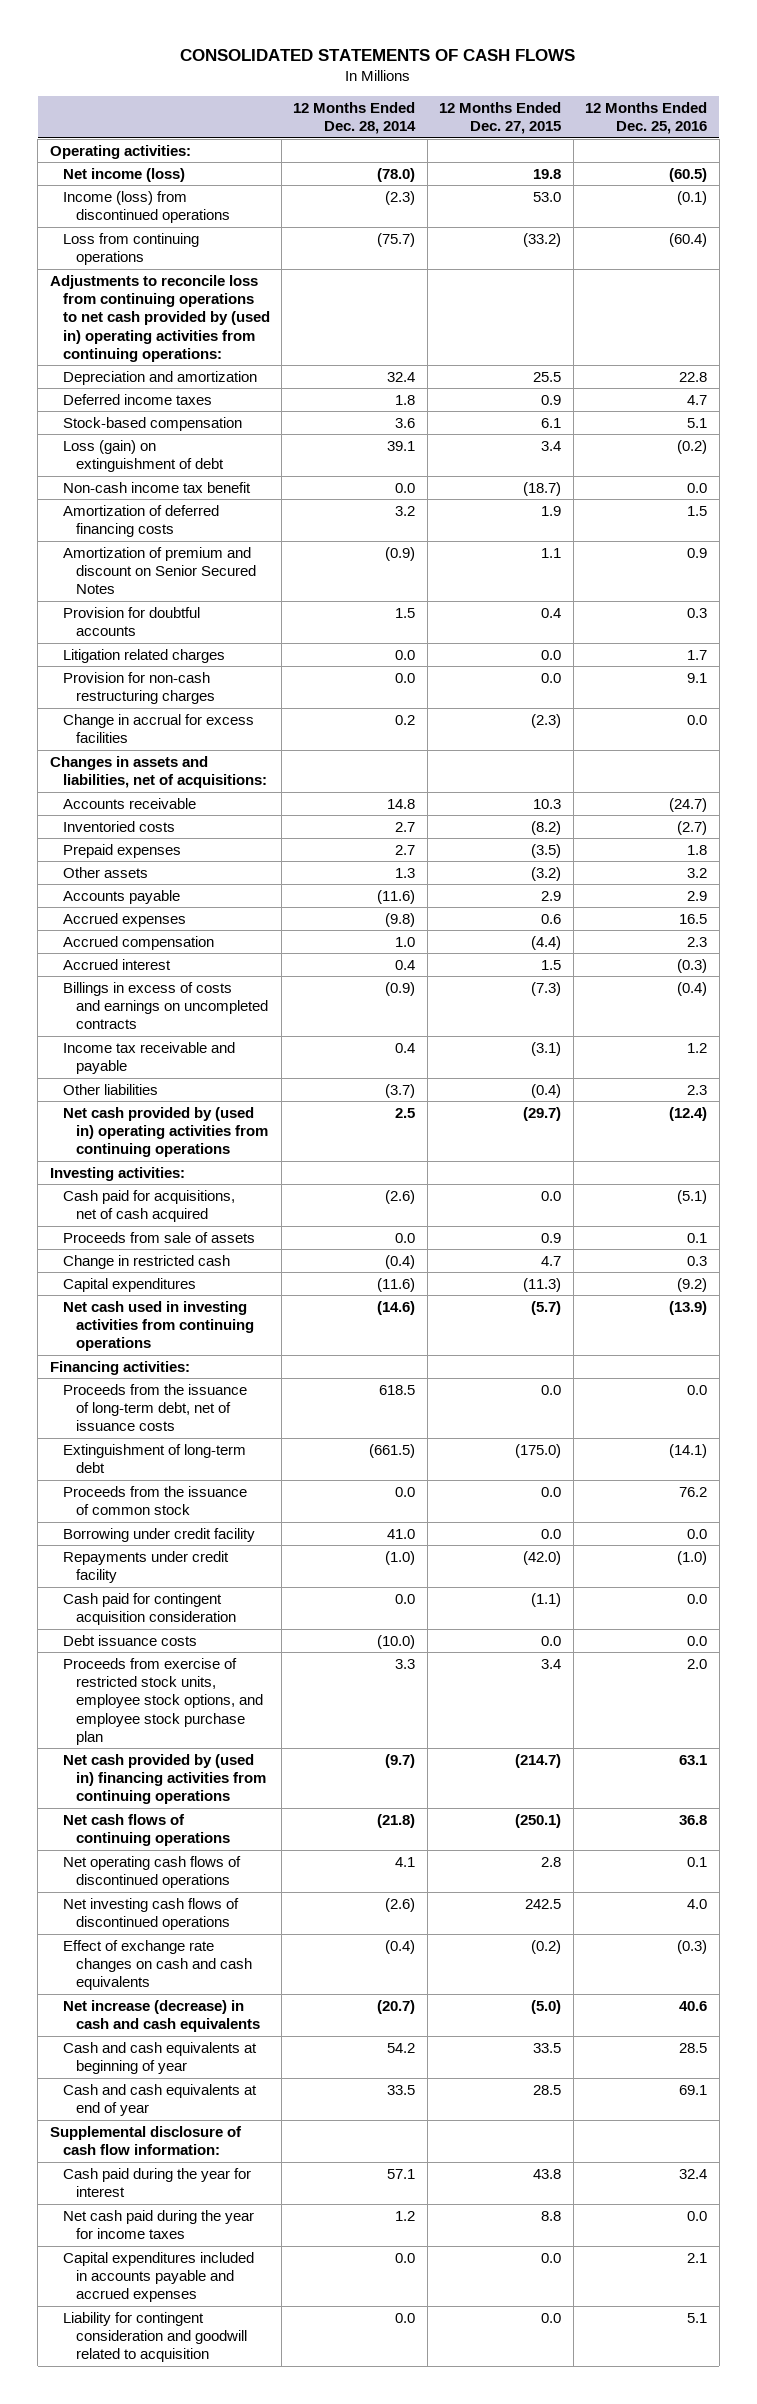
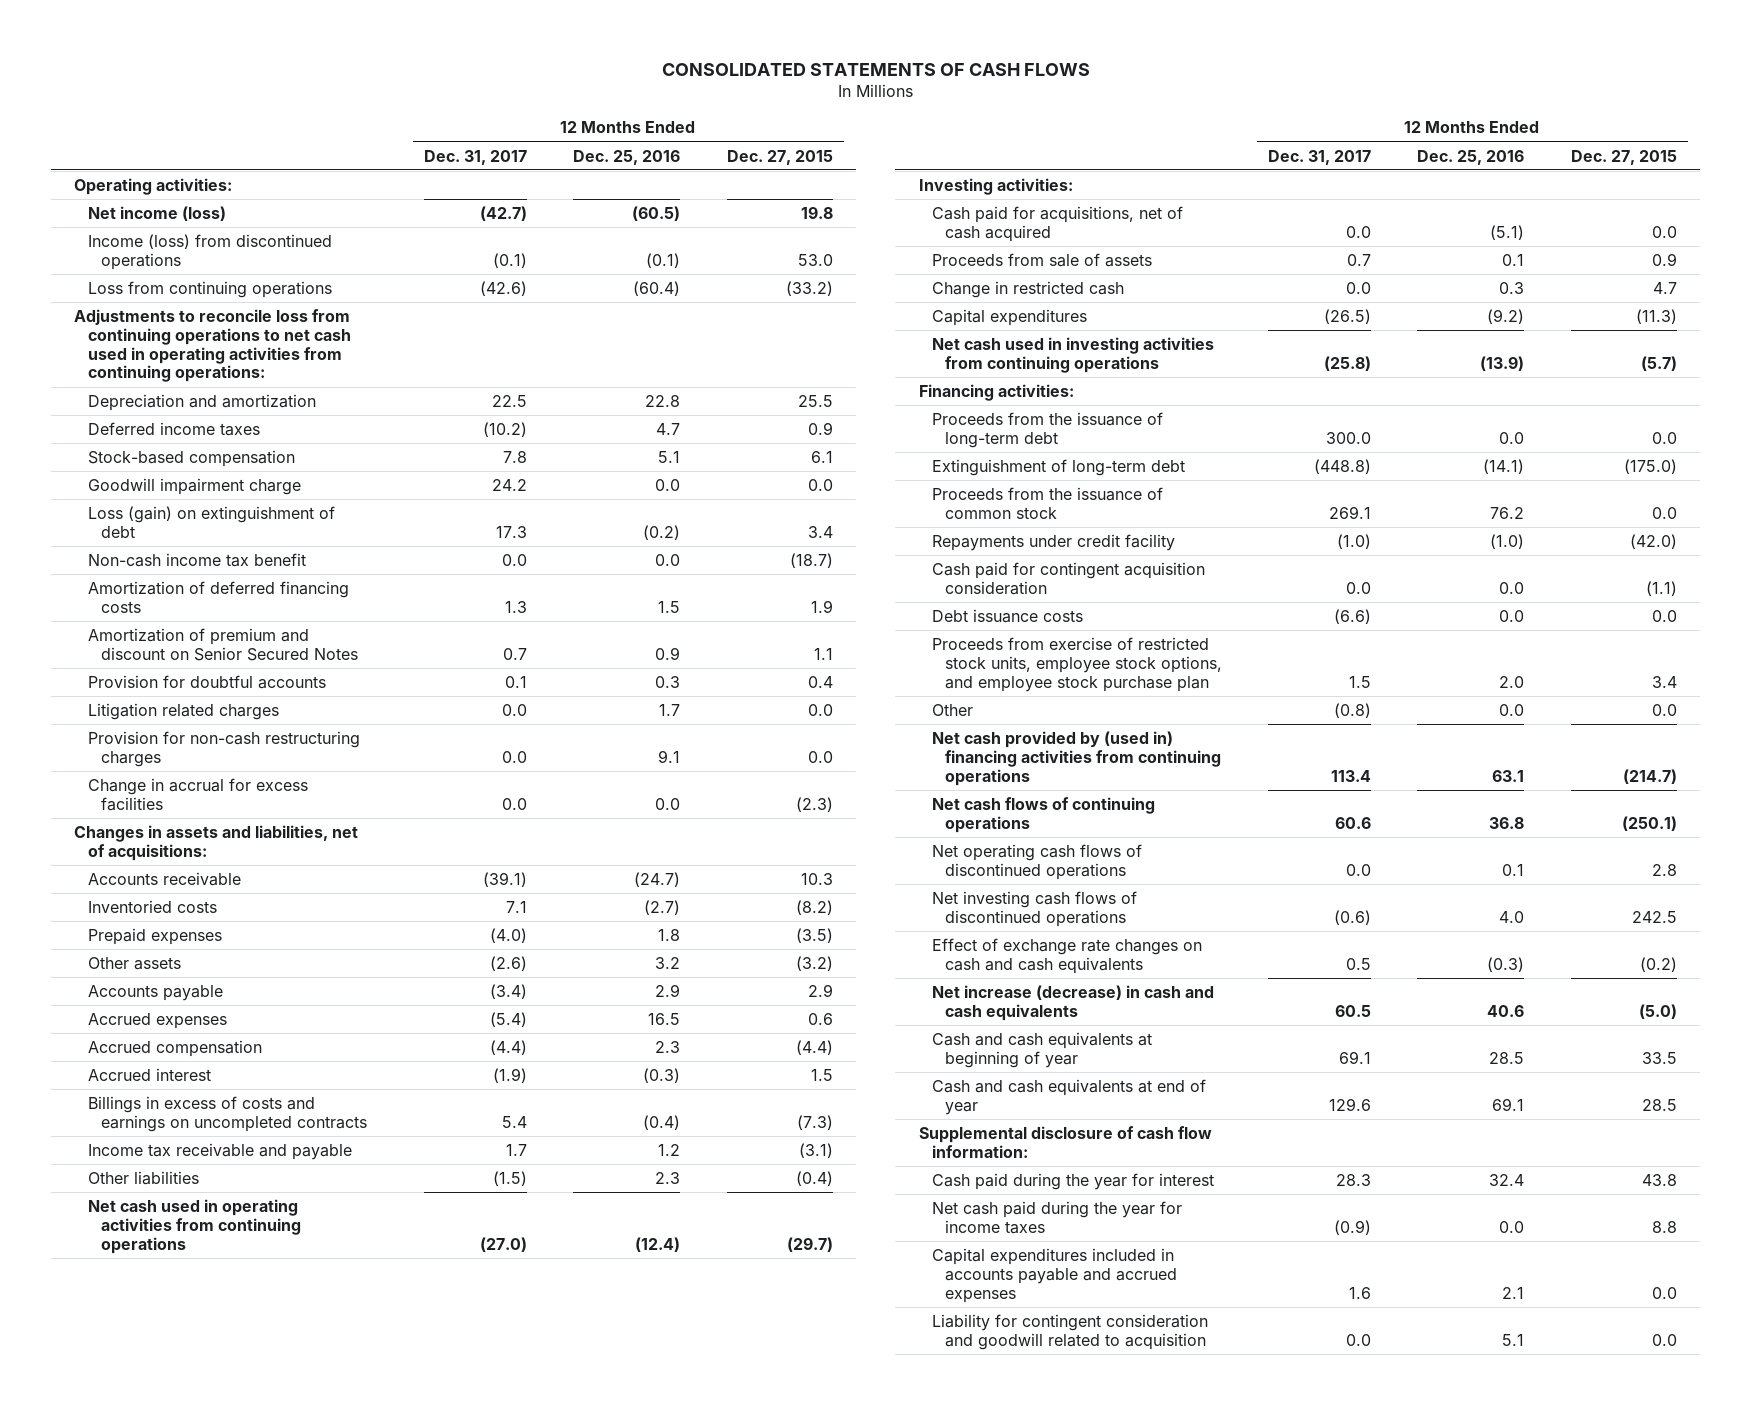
- | 12 Months Ended Dec. 28, 2014 | 12 Months Ended Dec. 27, 2015 | 12 Months Ended Dec. 25, 2016
+ | 12 Months Ended Dec. 31, 2017 | 12 Months Ended Dec. 25, 2016 | 12 Months Ended Dec. 27, 2015
- Adjustments to reconcile loss from continuing operations to net cash provided by (used in) operating activities from continuing operations:
+ Adjustments to reconcile loss from continuing operations to net cash used in operating activities from continuing operations:
+ Goodwill impairment charge | 24.2 | 0.0 | 0.0
- Net cash provided by (used in) operating activities from continuing operations | 2.5 | (29.7) | (12.4)
+ Net cash used in operating activities from continuing operations | (27.0) | (12.4) | (29.7)
- Proceeds from the issuance of long-term debt, net of issuance costs | 618.5 | 0.0 | 0.0
+ Proceeds from the issuance of long-term debt | 300.0 | 0.0 | 0.0
- Borrowing under credit facility | 41.0 | 0.0 | 0.0
+ Other | (0.8) | 0.0 | 0.0

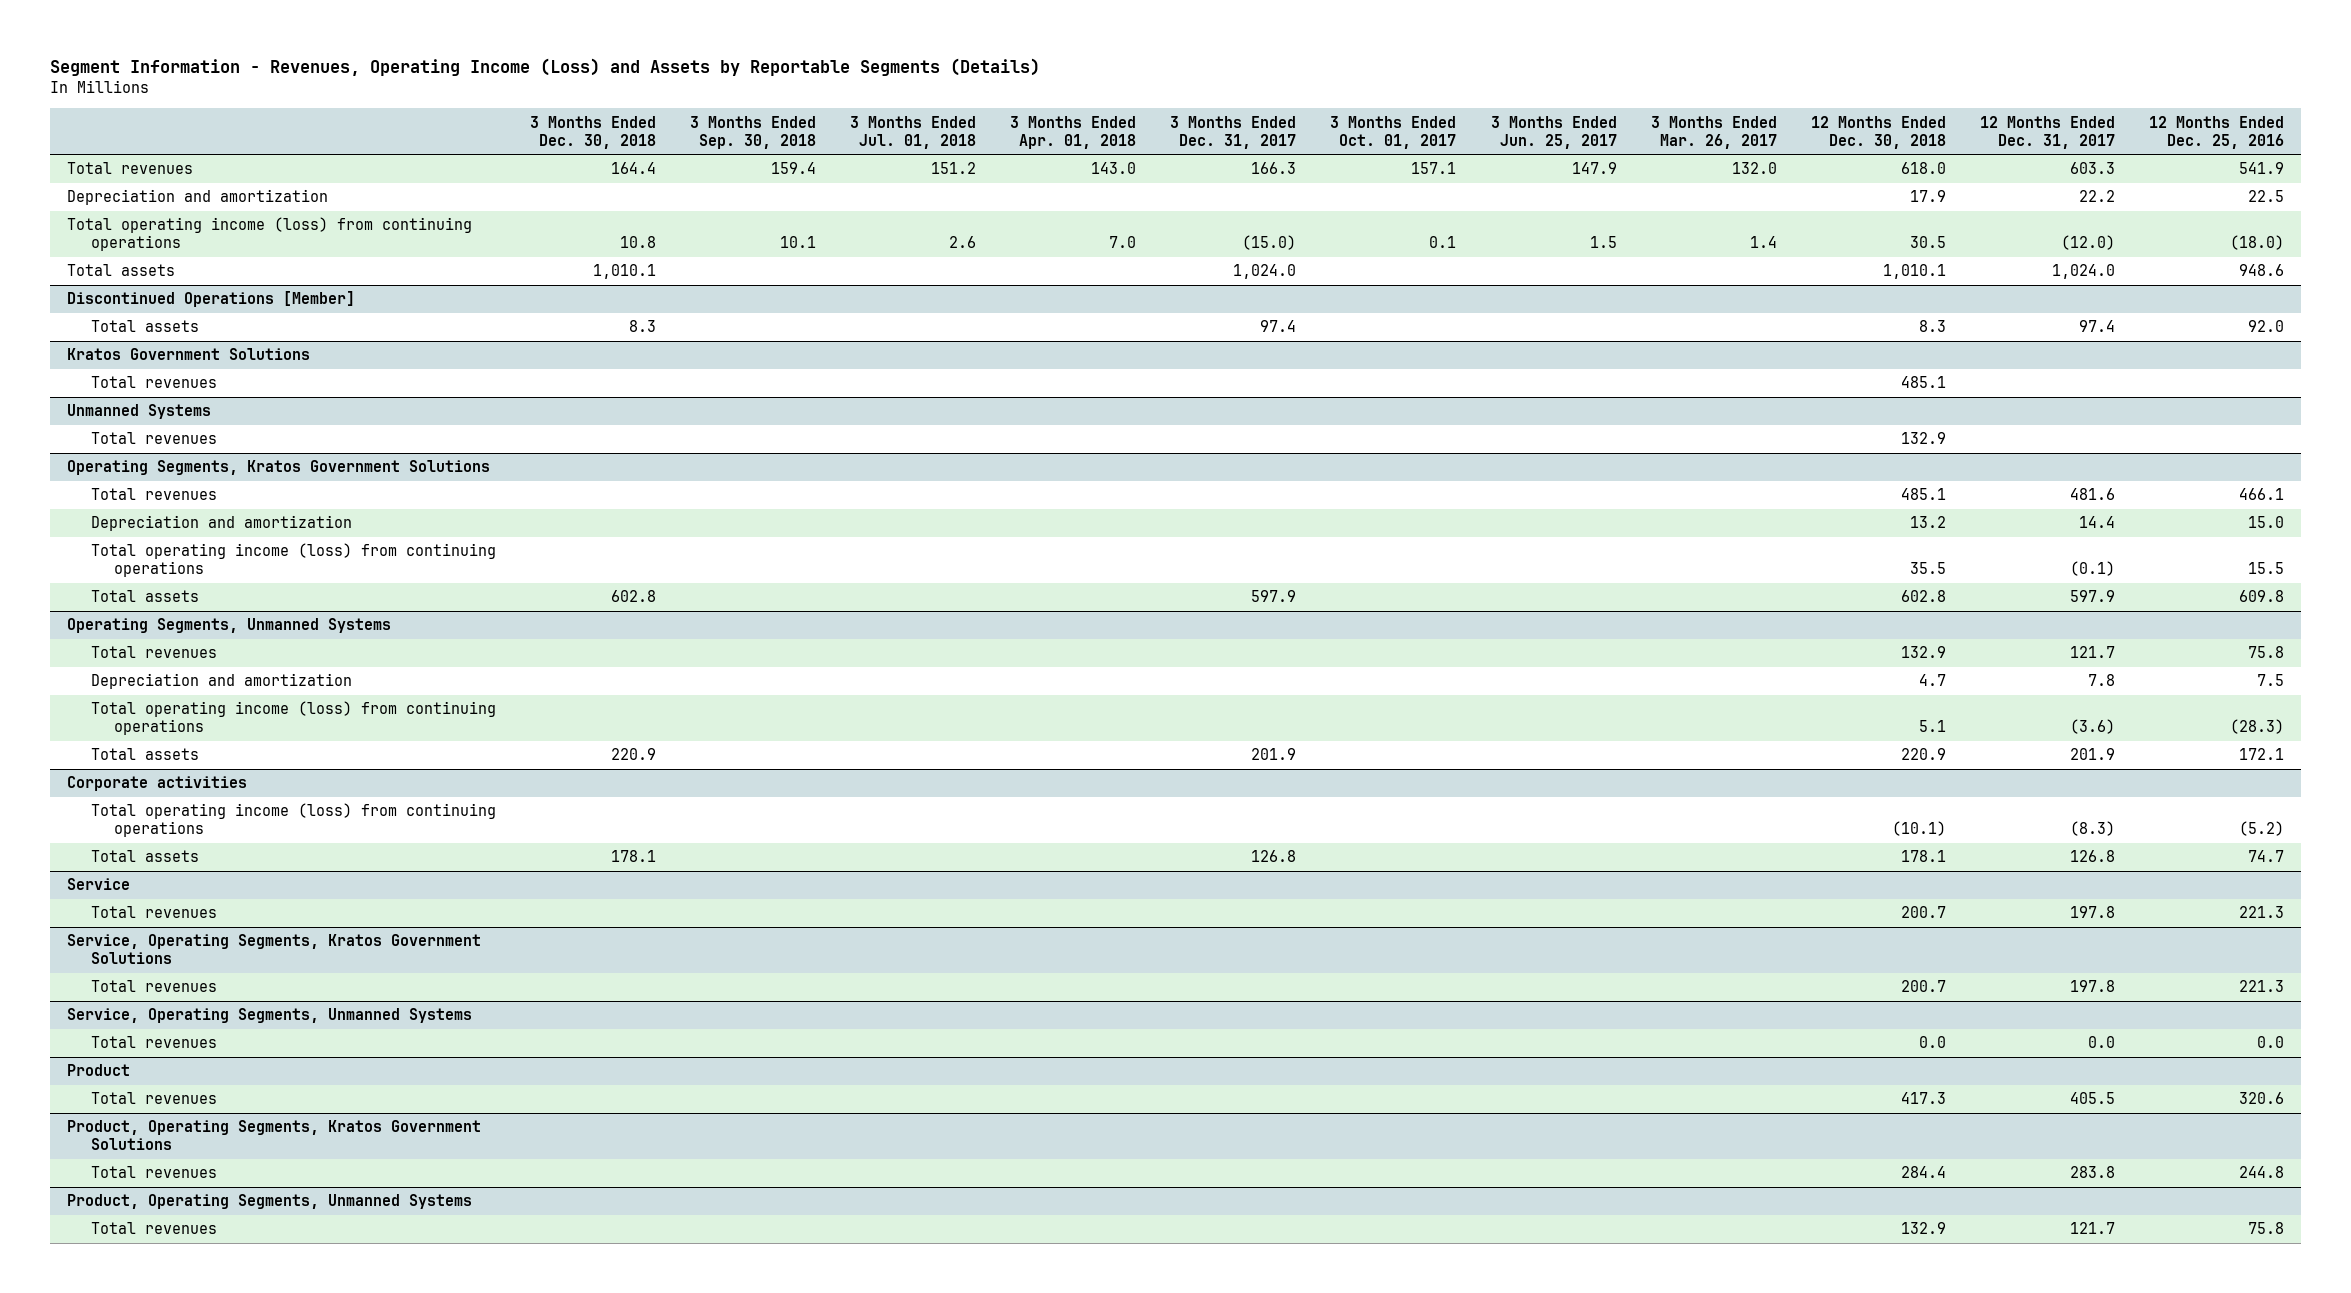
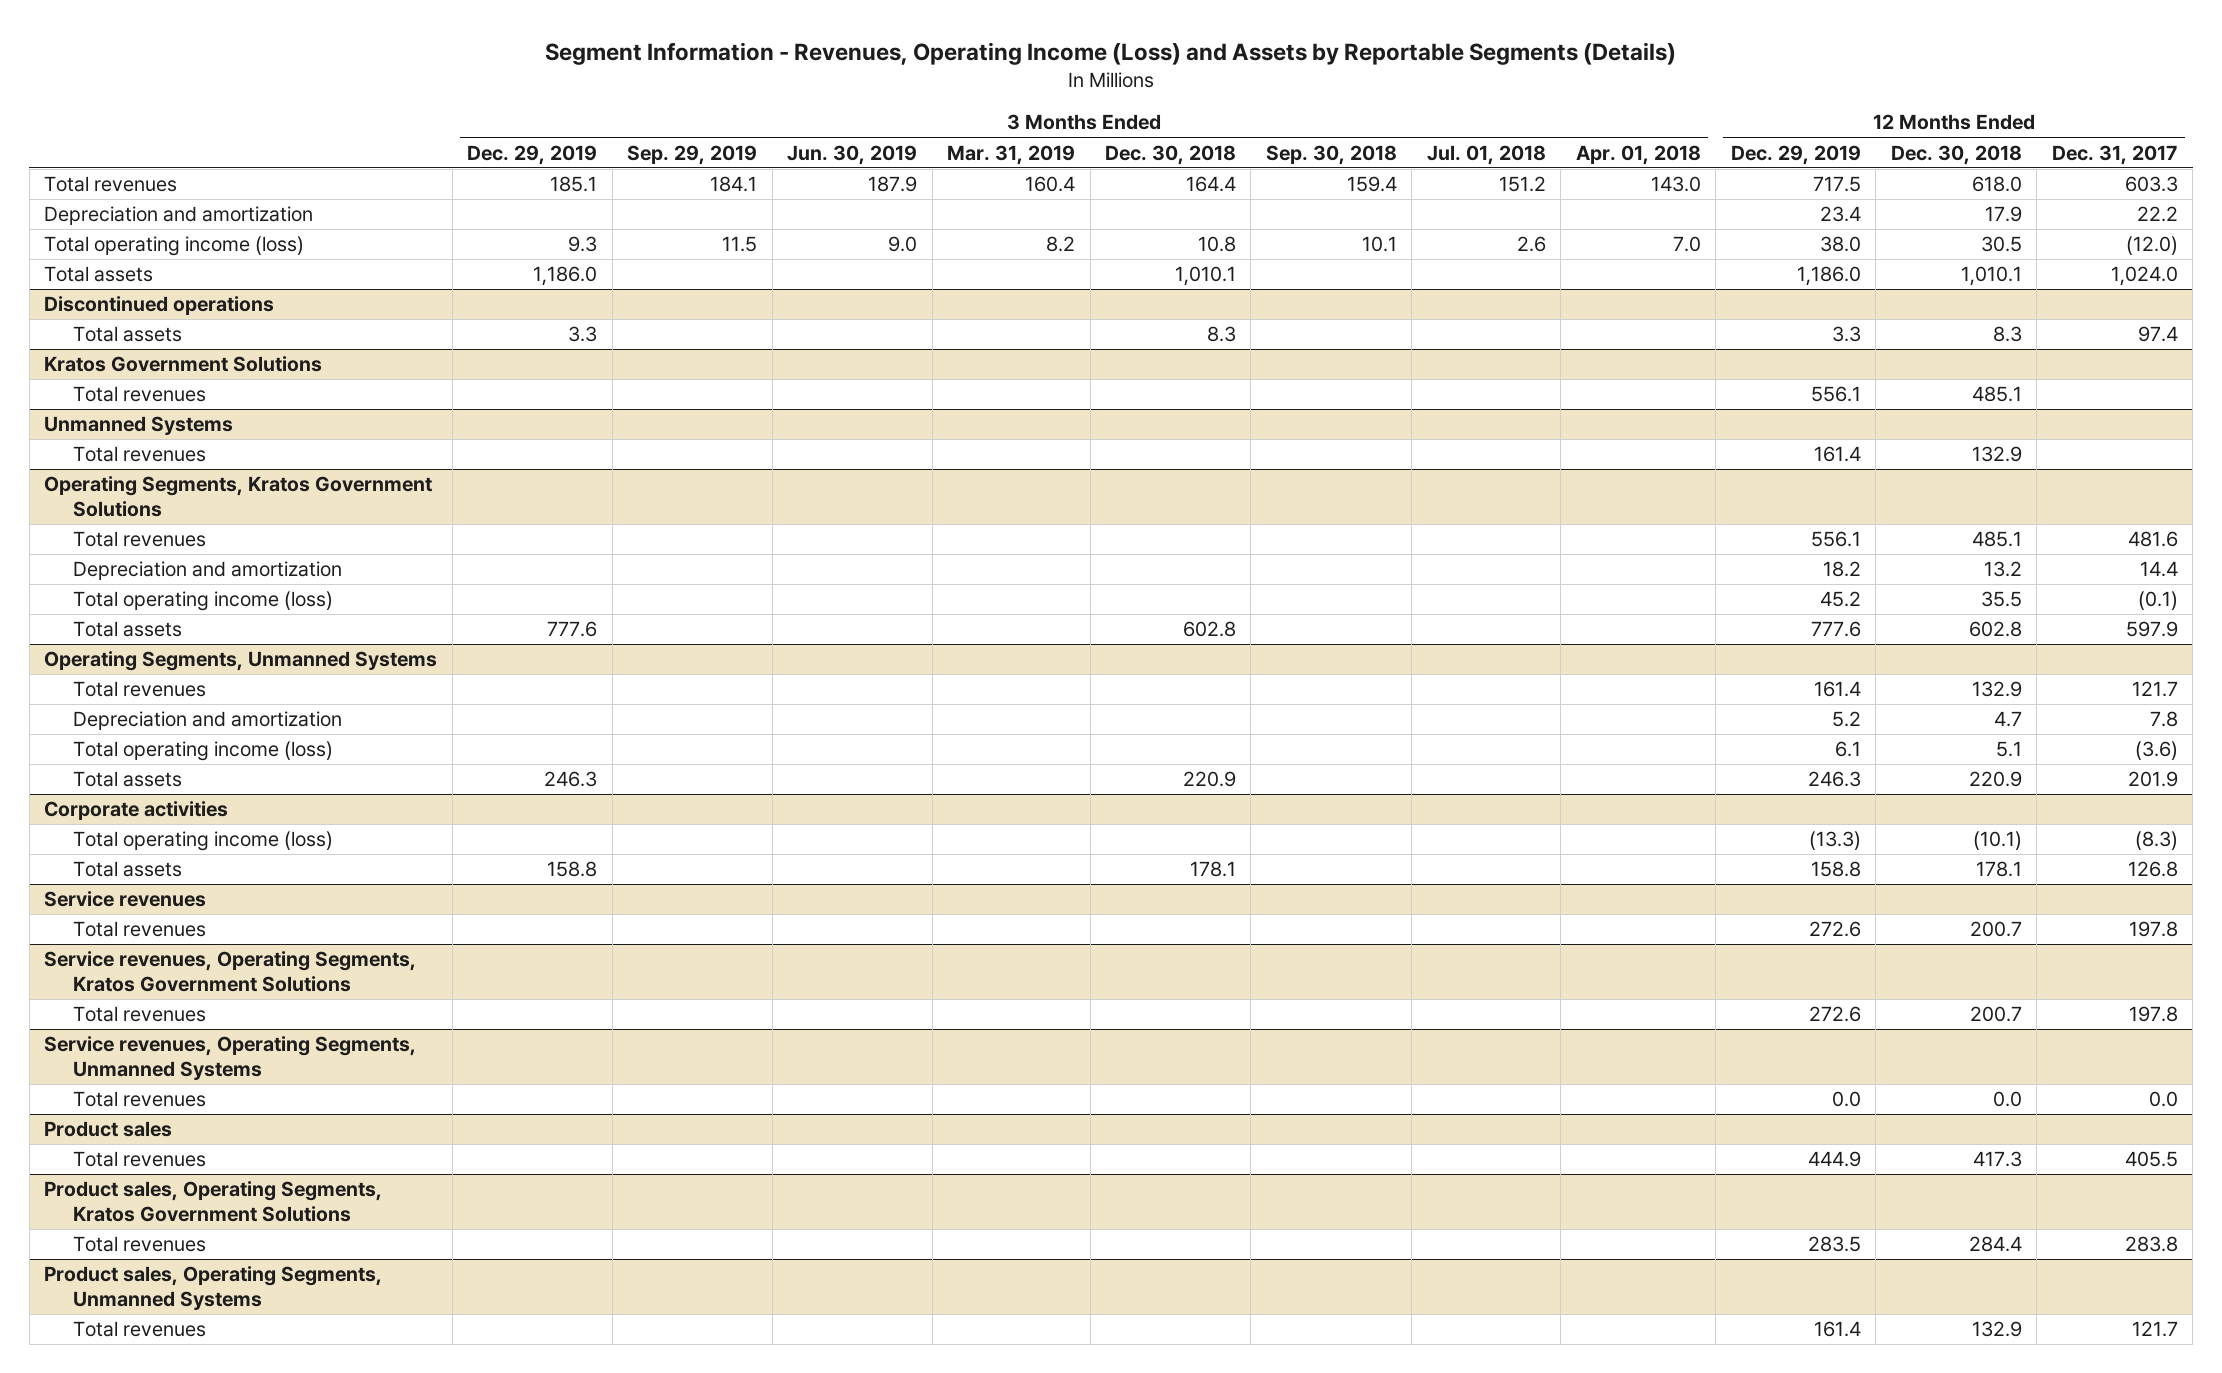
- | 3 Months Ended Dec. 30, 2018 | 3 Months Ended Sep. 30, 2018 | 3 Months Ended Jul. 01, 2018 | 3 Months Ended Apr. 01, 2018 | 3 Months Ended Dec. 31, 2017 | 3 Months Ended Oct. 01, 2017 | 3 Months Ended Jun. 25, 2017 | 3 Months Ended Mar. 26, 2017 | 12 Months Ended Dec. 30, 2018 | 12 Months Ended Dec. 31, 2017 | 12 Months Ended Dec. 25, 2016
+ | 3 Months Ended Dec. 29, 2019 | 3 Months Ended Sep. 29, 2019 | 3 Months Ended Jun. 30, 2019 | 3 Months Ended Mar. 31, 2019 | 3 Months Ended Dec. 30, 2018 | 3 Months Ended Sep. 30, 2018 | 3 Months Ended Jul. 01, 2018 | 3 Months Ended Apr. 01, 2018 | 12 Months Ended Dec. 29, 2019 | 12 Months Ended Dec. 30, 2018 | 12 Months Ended Dec. 31, 2017
- Total operating income (loss) from continuing operations | 10.8 | 10.1 | 2.6 | 7.0 | (15.0) | 0.1 | 1.5 | 1.4 | 30.5 | (12.0) | (18.0)
+ Total operating income (loss) | 9.3 | 11.5 | 9.0 | 8.2 | 10.8 | 10.1 | 2.6 | 7.0 | 38.0 | 30.5 | (12.0)
- Discontinued Operations [Member]
+ Discontinued operations
@ Operating Segments, Kratos Government Solutions
- Total operating income (loss) from continuing operations | | | | | | | | | 35.5 | (0.1) | 15.5
+ Total operating income (loss) | | | | | | | | | 45.2 | 35.5 | (0.1)
@ Operating Segments, Unmanned Systems
- Total operating income (loss) from continuing operations | | | | | | | | | 5.1 | (3.6) | (28.3)
+ Total operating income (loss) | | | | | | | | | 6.1 | 5.1 | (3.6)
@ Corporate activities
- Total operating income (loss) from continuing operations | | | | | | | | | (10.1) | (8.3) | (5.2)
+ Total operating income (loss) | | | | | | | | | (13.3) | (10.1) | (8.3)
- Service
+ Service revenues
- Service, Operating Segments, Kratos Government Solutions
+ Service revenues, Operating Segments, Kratos Government Solutions
- Service, Operating Segments, Unmanned Systems
+ Service revenues, Operating Segments, Unmanned Systems
- Product
+ Product sales
- Product, Operating Segments, Kratos Government Solutions
+ Product sales, Operating Segments, Kratos Government Solutions
- Product, Operating Segments, Unmanned Systems
+ Product sales, Operating Segments, Unmanned Systems

